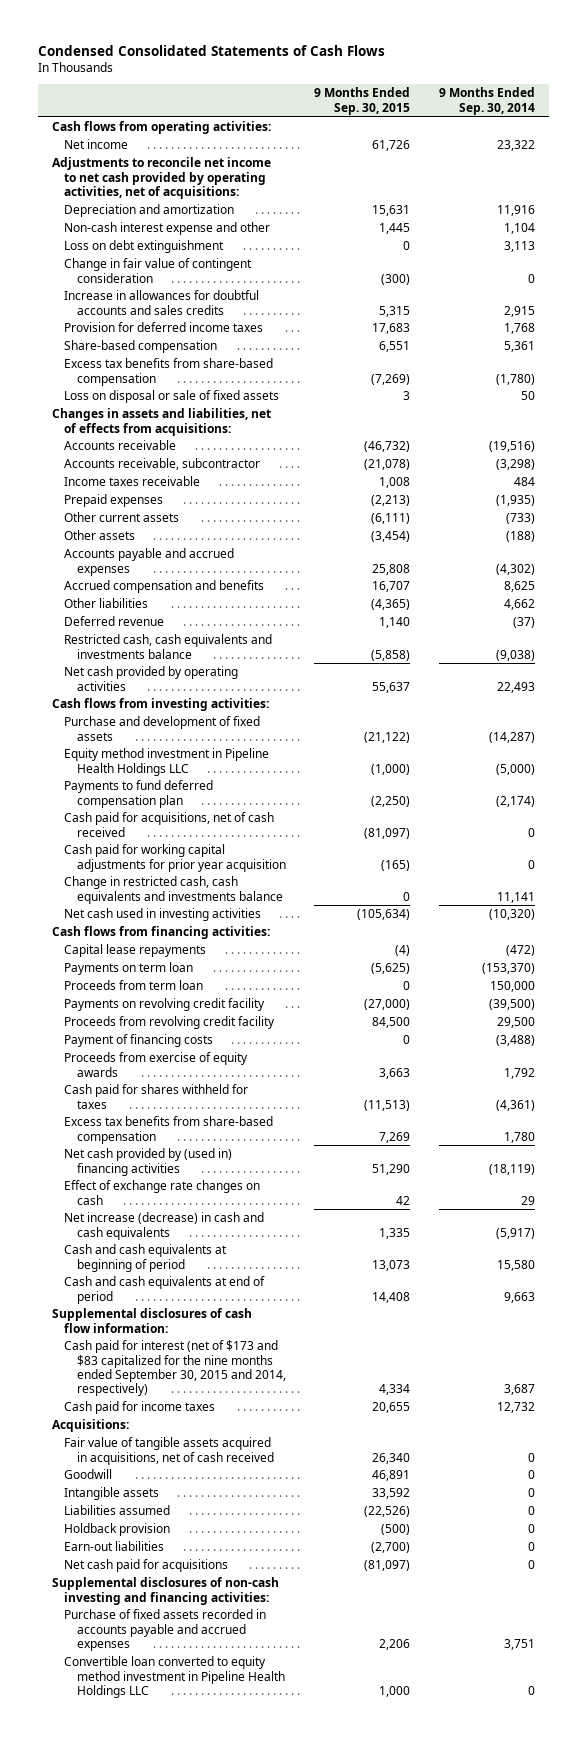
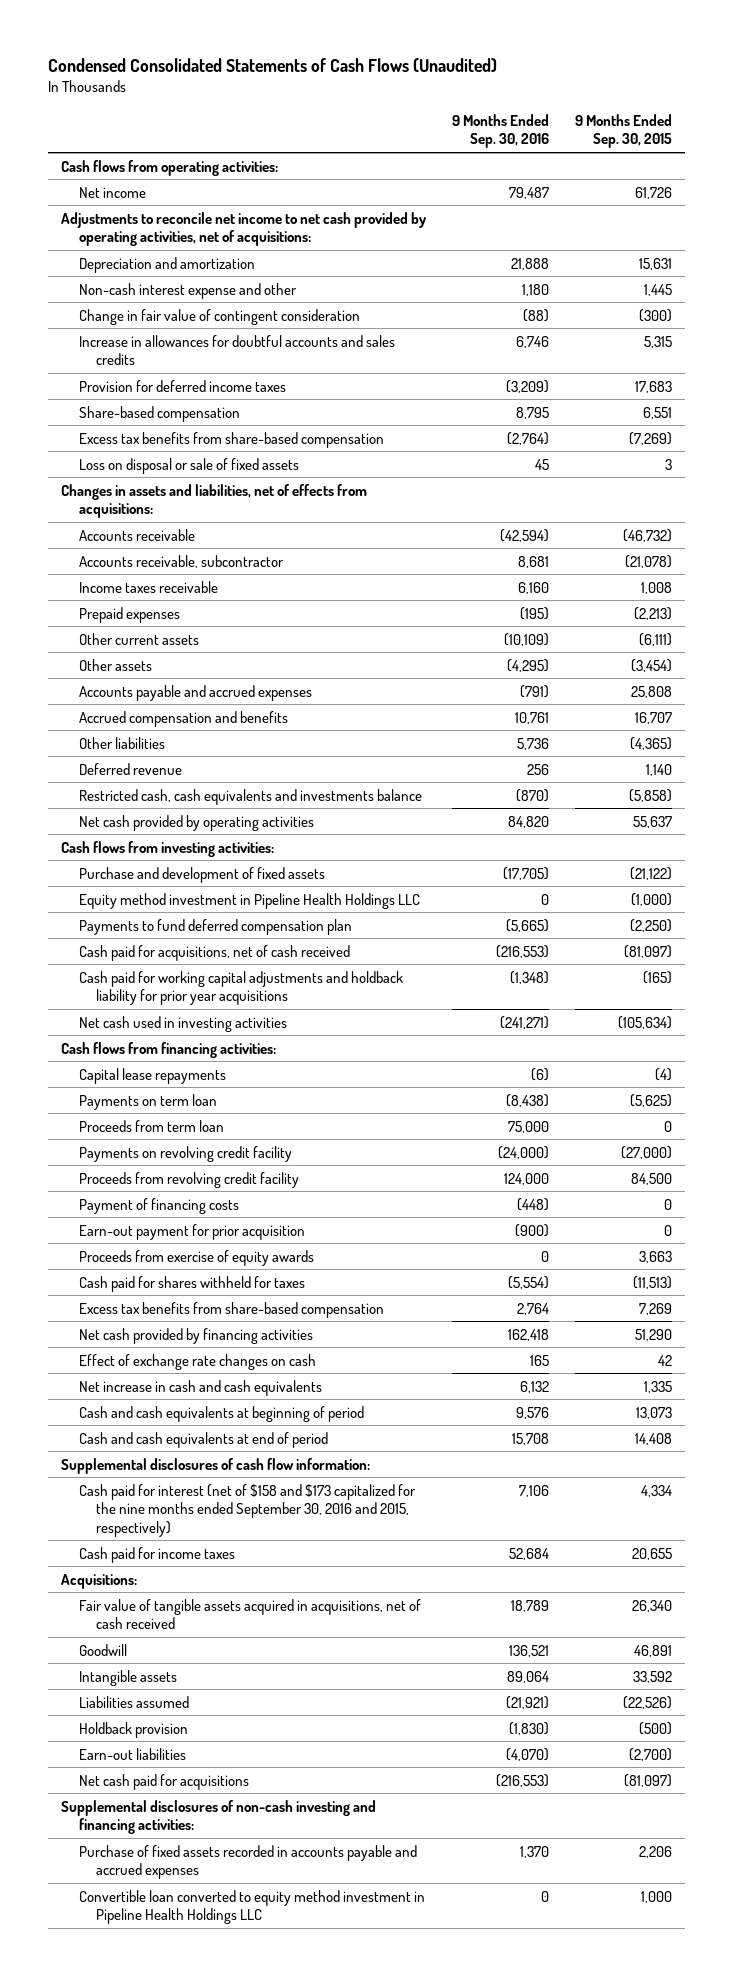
- Condensed Consolidated Statements of Cash Flows
+ Condensed Consolidated Statements of Cash Flows (Unaudited)
- | 9 Months Ended Sep. 30, 2015 | 9 Months Ended Sep. 30, 2014
+ | 9 Months Ended Sep. 30, 2016 | 9 Months Ended Sep. 30, 2015
- Loss on debt extinguishment | 0 | 3,113
- Cash paid for working capital adjustments for prior year acquisition | (165) | 0
- Change in restricted cash, cash equivalents and investments balance | 0 | 11,141
+ Cash paid for working capital adjustments and holdback liability for prior year acquisitions | (1,348) | (165)
+ Earn-out payment for prior acquisition | (900) | 0
- Net cash provided by (used in) financing activities | 51,290 | (18,119)
+ Net cash provided by financing activities | 162,418 | 51,290
- Net increase (decrease) in cash and cash equivalents | 1,335 | (5,917)
+ Net increase in cash and cash equivalents | 6,132 | 1,335
- Cash paid for interest (net of $173 and $83 capitalized for the nine months ended September 30, 2015 and 2014, respectively) | 4,334 | 3,687
+ Cash paid for interest (net of $158 and $173 capitalized for the nine months ended September 30, 2016 and 2015, respectively) | 7,106 | 4,334

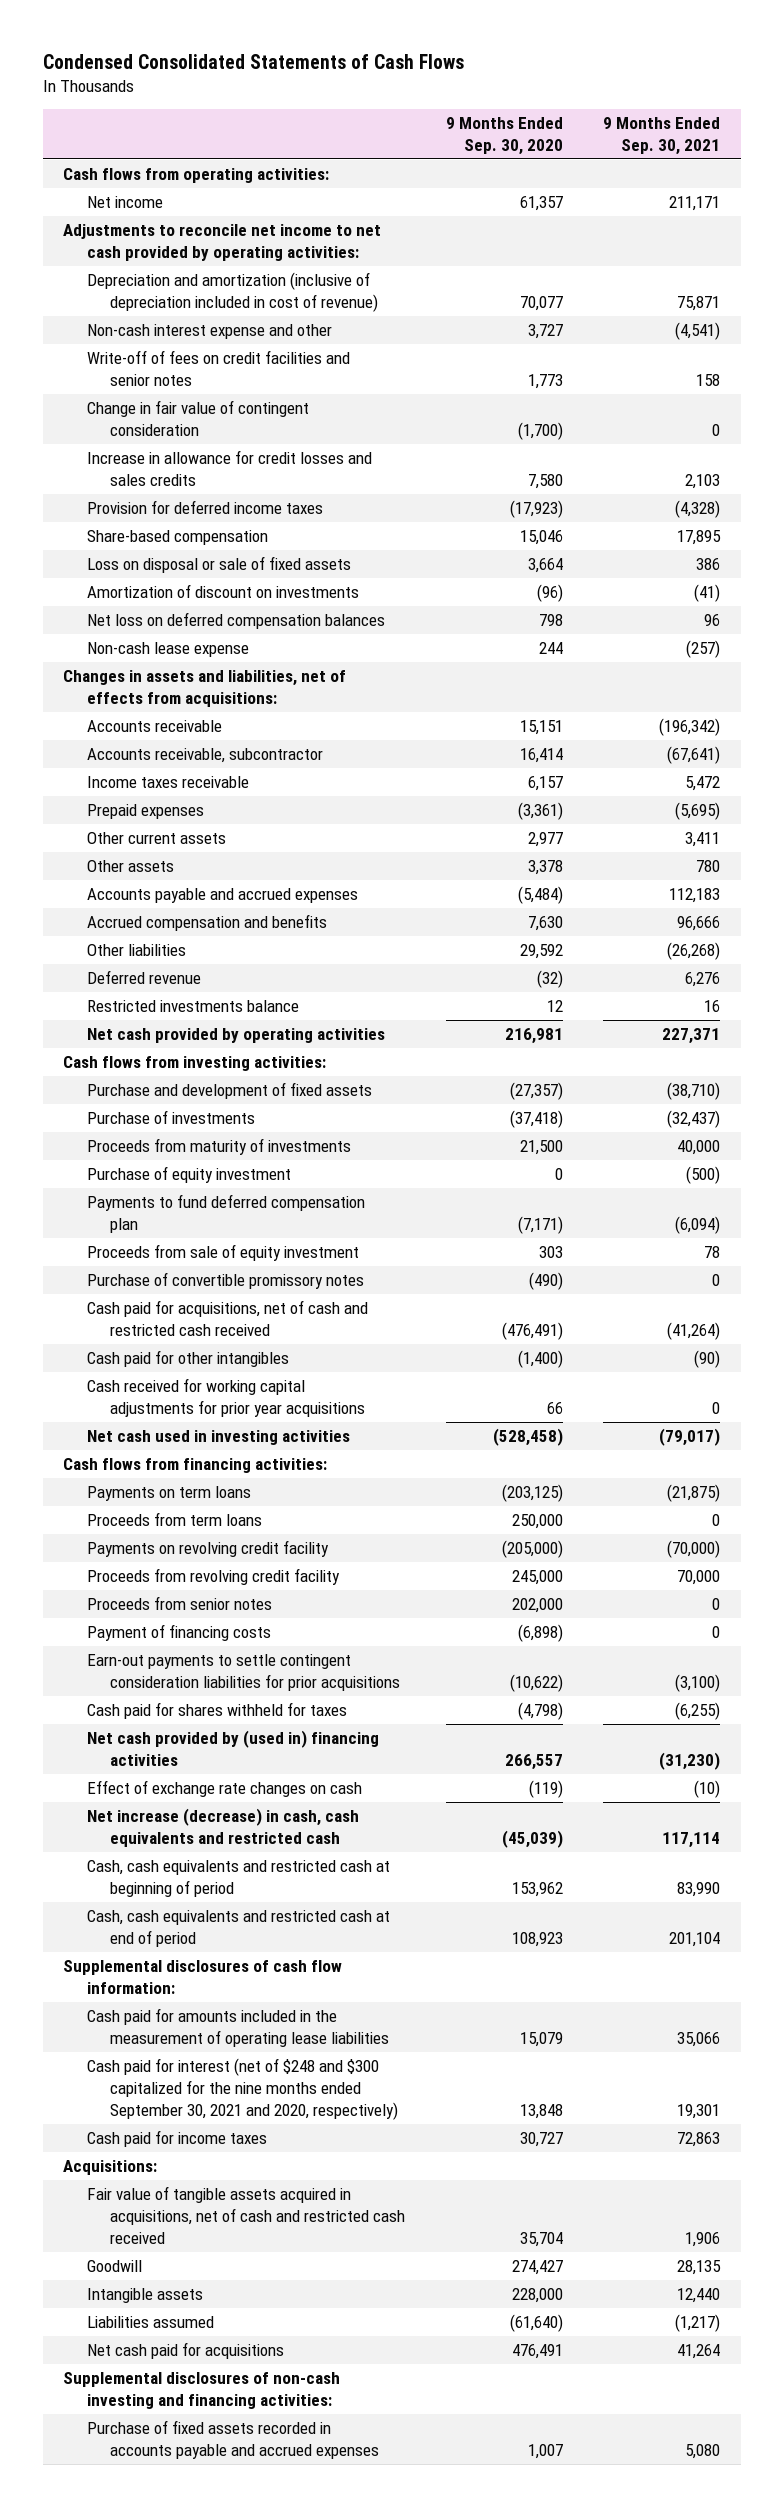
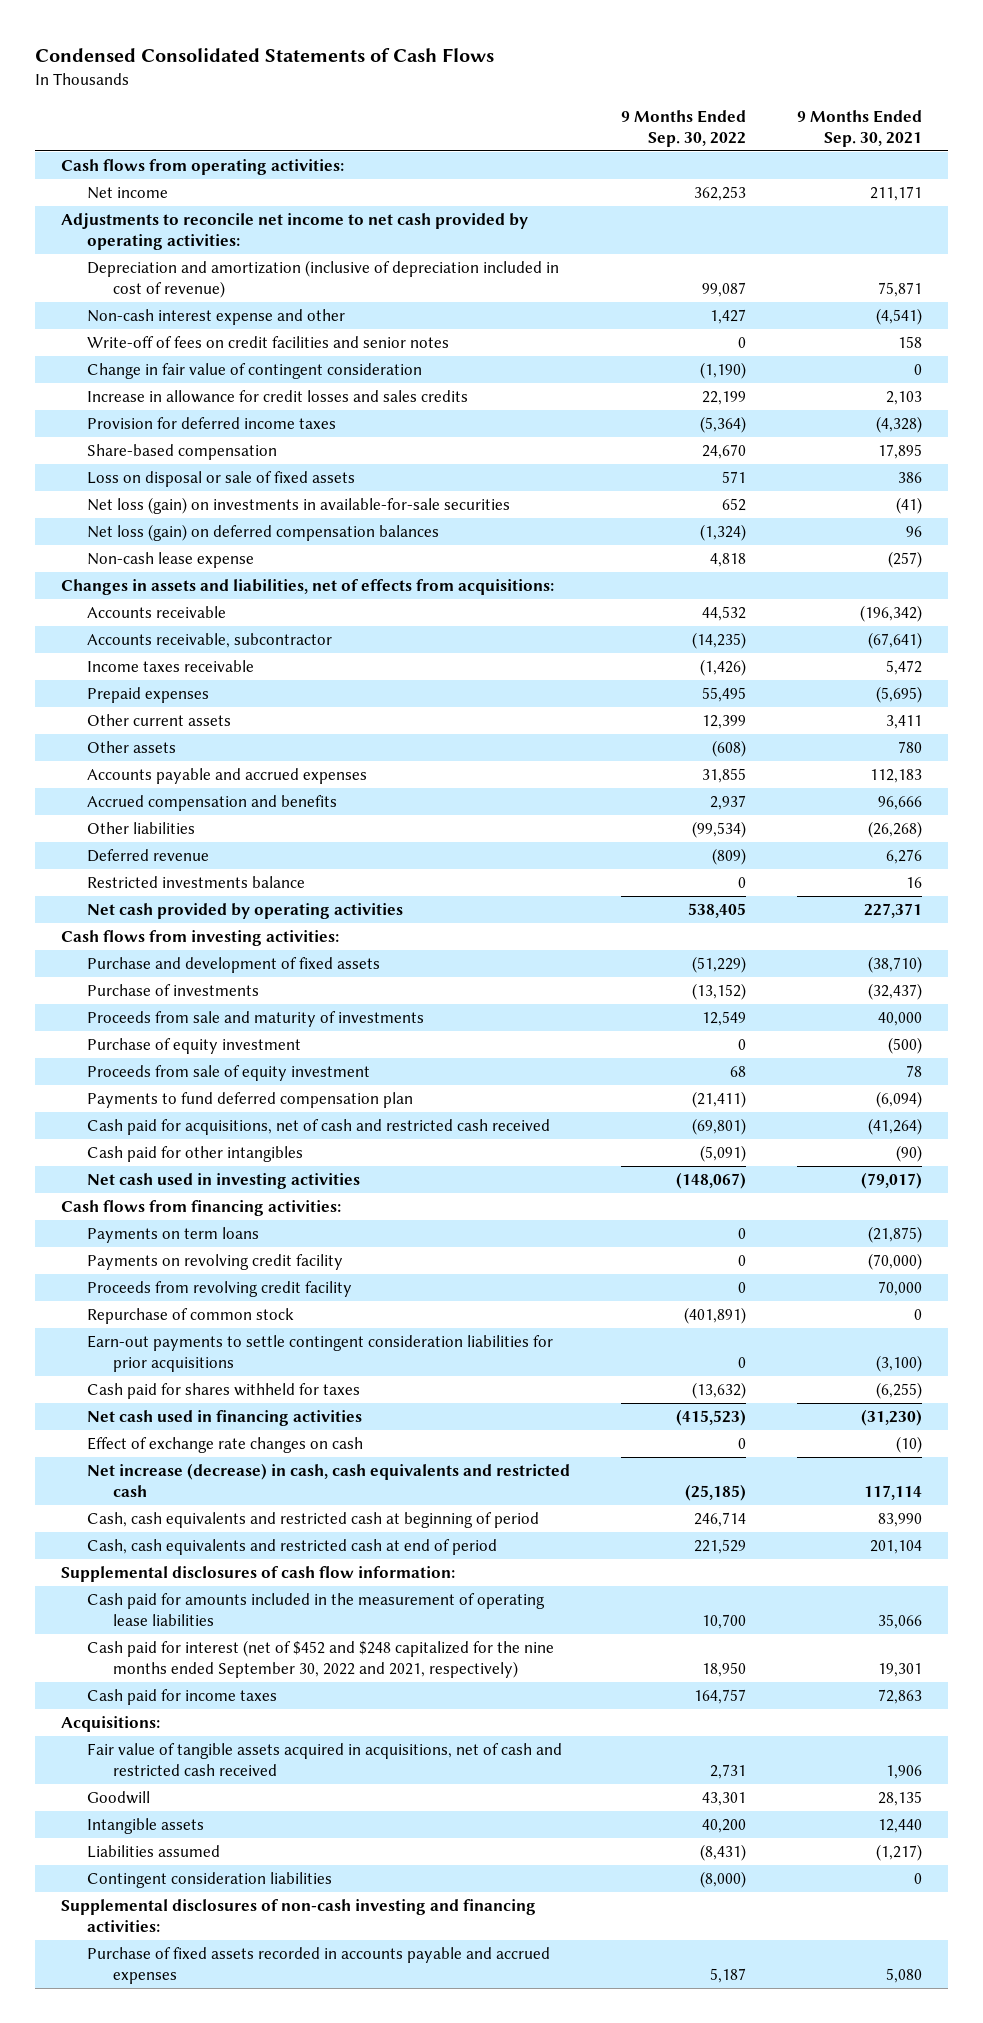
- | 9 Months Ended Sep. 30, 2020 | 9 Months Ended Sep. 30, 2021
+ | 9 Months Ended Sep. 30, 2022 | 9 Months Ended Sep. 30, 2021
- Amortization of discount on investments | (96) | (41)
- Net loss on deferred compensation balances | 798 | 96
+ Net loss (gain) on investments in available-for-sale securities | 652 | (41)
+ Net loss (gain) on deferred compensation balances | (1,324) | 96
- Proceeds from maturity of investments | 21,500 | 40,000
+ Proceeds from sale and maturity of investments | 12,549 | 40,000
- Purchase of convertible promissory notes | (490) | 0
moved down: Payments to fund deferred compensation plan | (21,411) | (6,094)
- Cash received for working capital adjustments for prior year acquisitions | 66 | 0
- Proceeds from term loans | 250,000 | 0
- Proceeds from senior notes | 202,000 | 0
- Payment of financing costs | (6,898) | 0
+ Repurchase of common stock | (401,891) | 0
- Net cash provided by (used in) financing activities | 266,557 | (31,230)
+ Net cash used in financing activities | (415,523) | (31,230)
- Cash paid for interest (net of $248 and $300 capitalized for the nine months ended September 30, 2021 and 2020, respectively) | 13,848 | 19,301
+ Cash paid for interest (net of $452 and $248 capitalized for the nine months ended September 30, 2022 and 2021, respectively) | 18,950 | 19,301
- Net cash paid for acquisitions | 476,491 | 41,264
+ Contingent consideration liabilities | (8,000) | 0

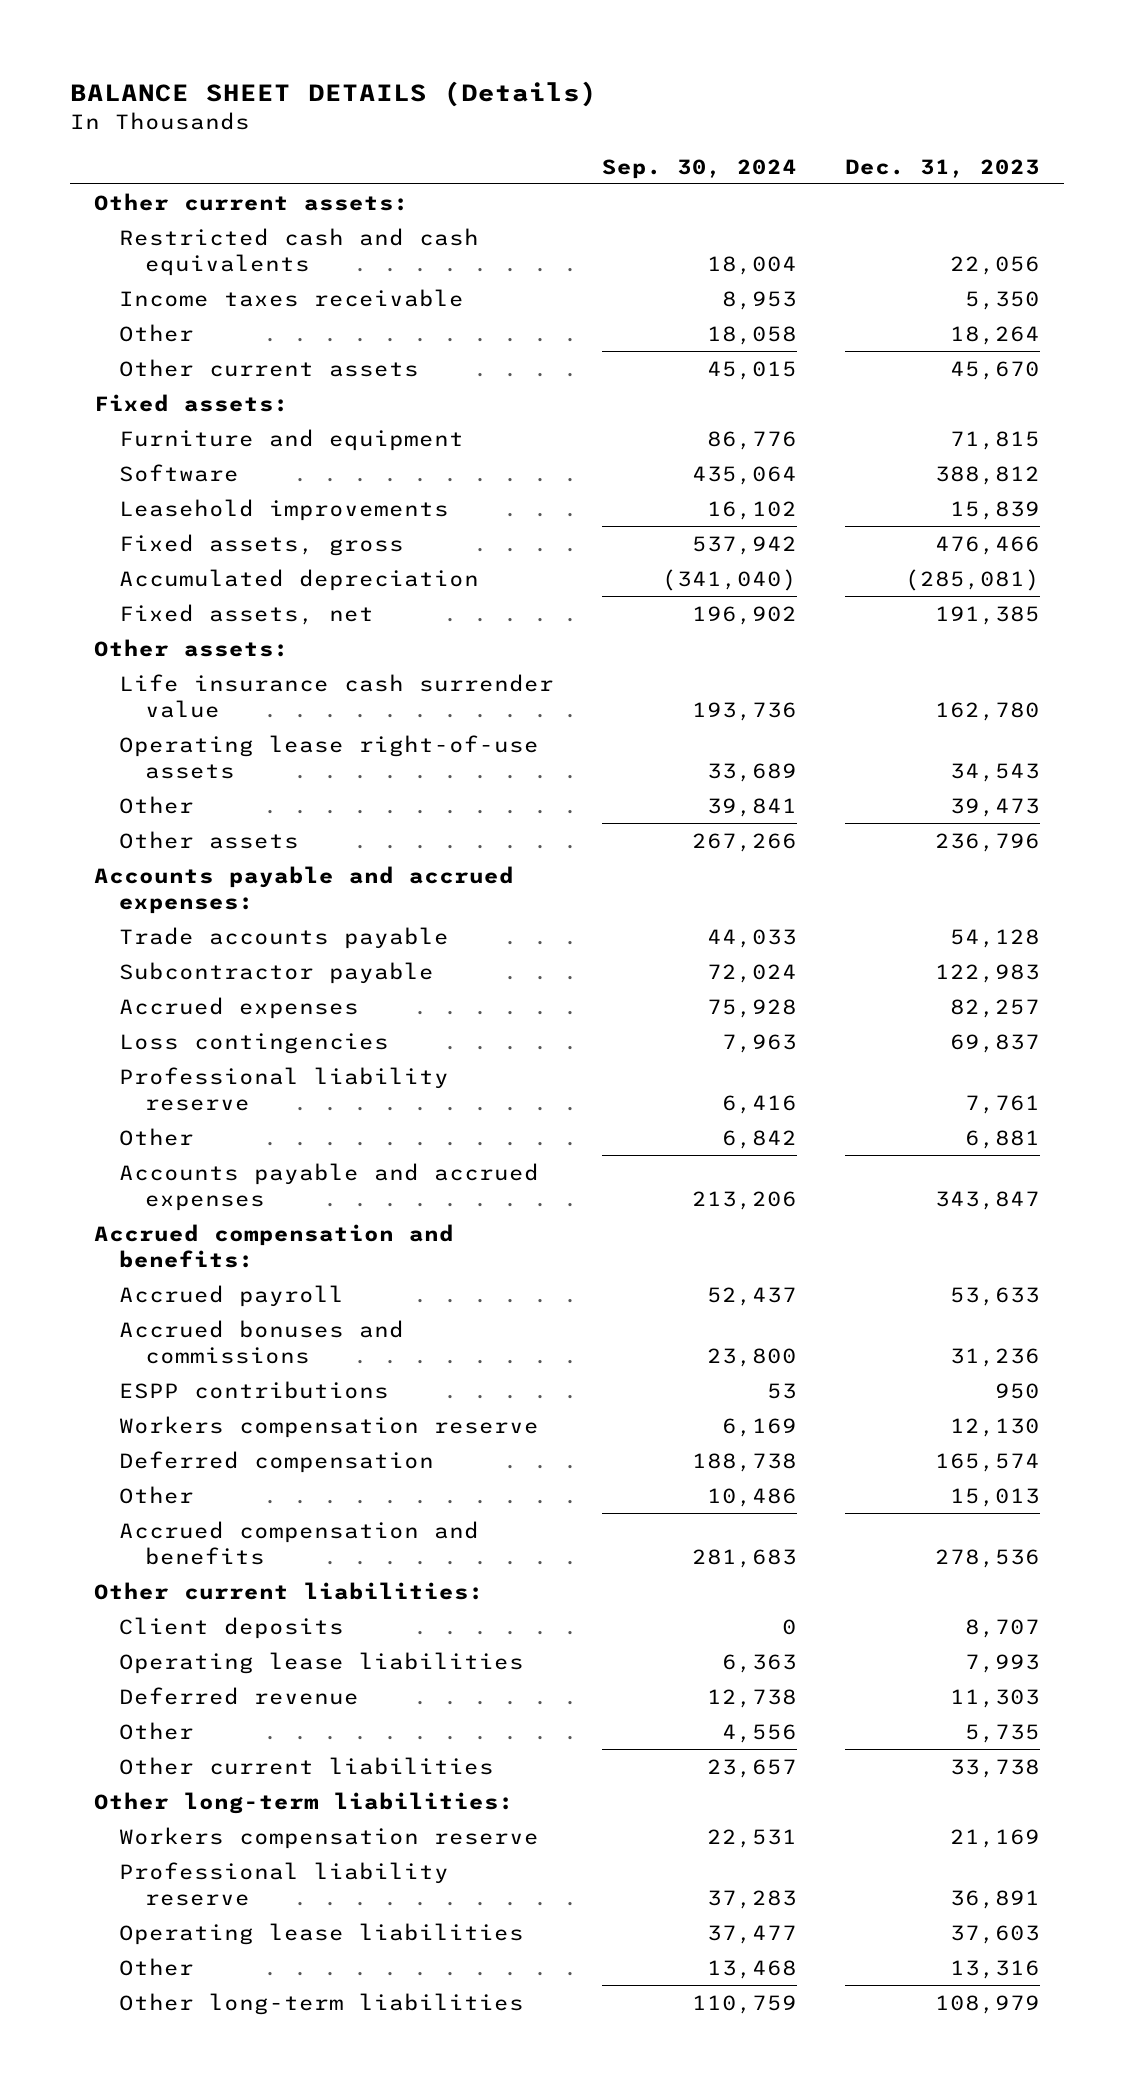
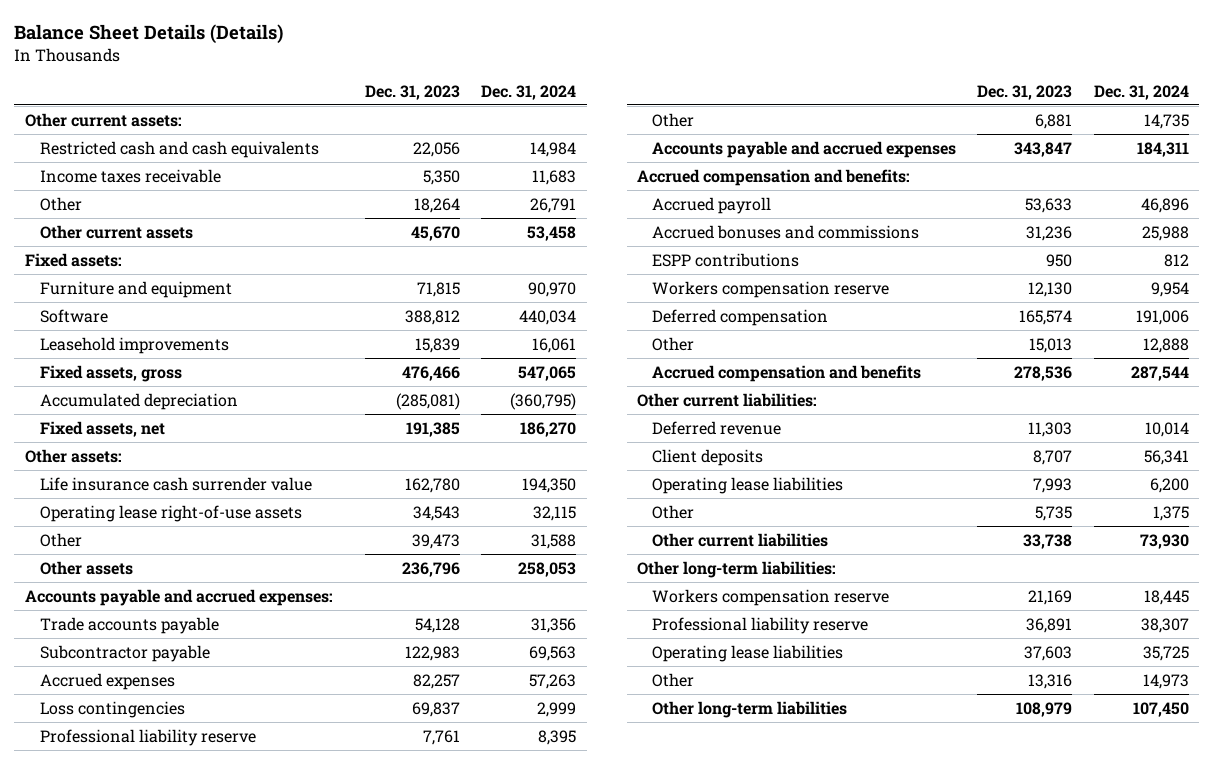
- BALANCE SHEET DETAILS (Details)
+ Balance Sheet Details (Details)
- | Sep. 30, 2024 | Dec. 31, 2023
+ | Dec. 31, 2023 | Dec. 31, 2024
moved up: Deferred revenue | 11,303 | 10,014

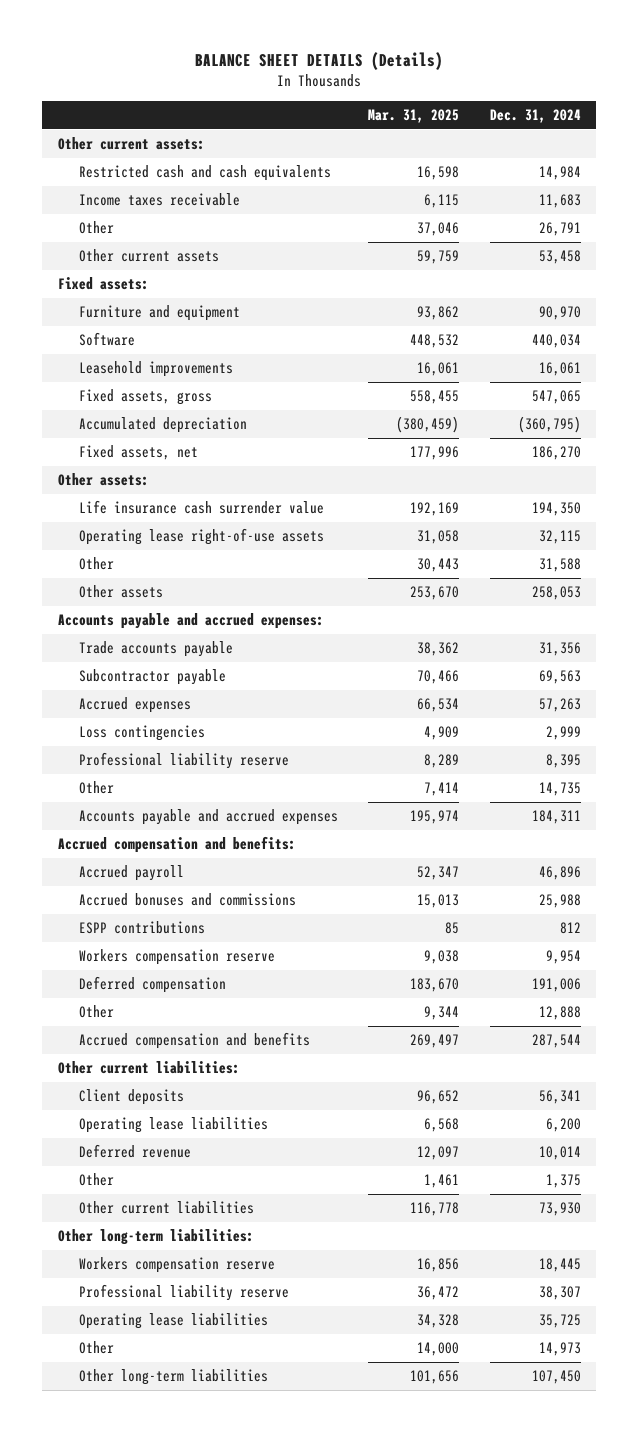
- Balance Sheet Details (Details)
+ BALANCE SHEET DETAILS (Details)
- | Dec. 31, 2023 | Dec. 31, 2024
+ | Mar. 31, 2025 | Dec. 31, 2024
moved down: Deferred revenue | 12,097 | 10,014

